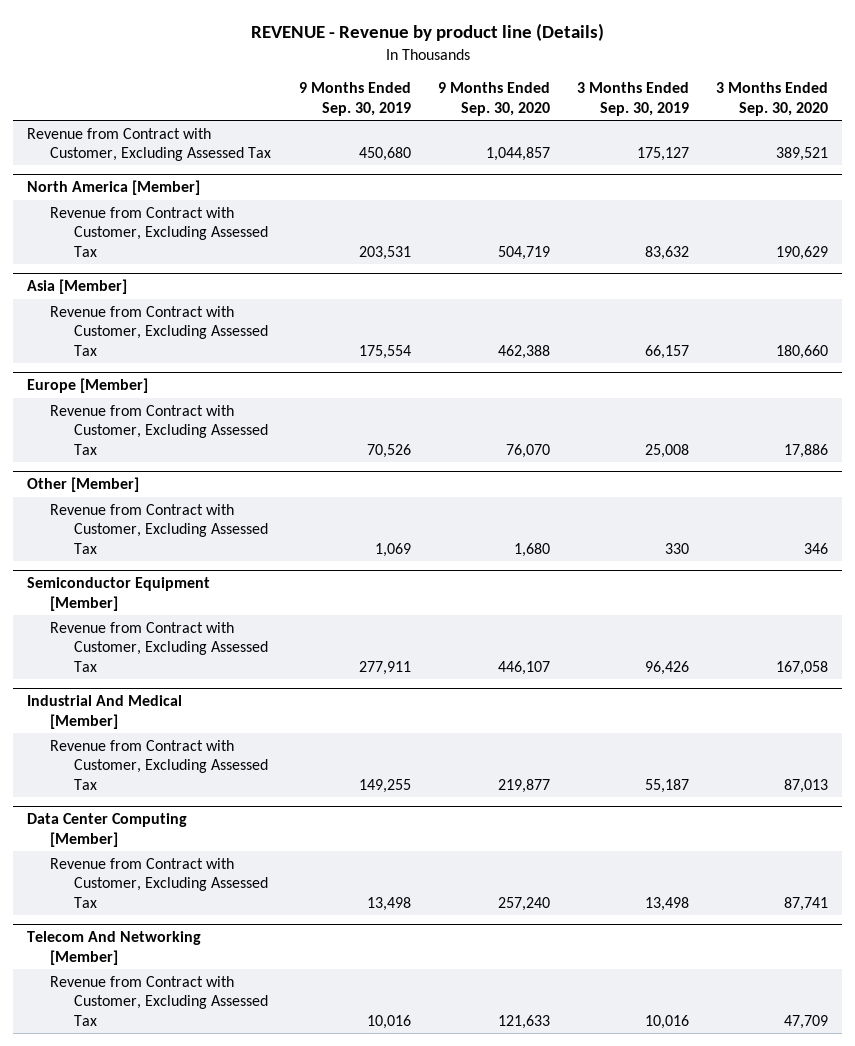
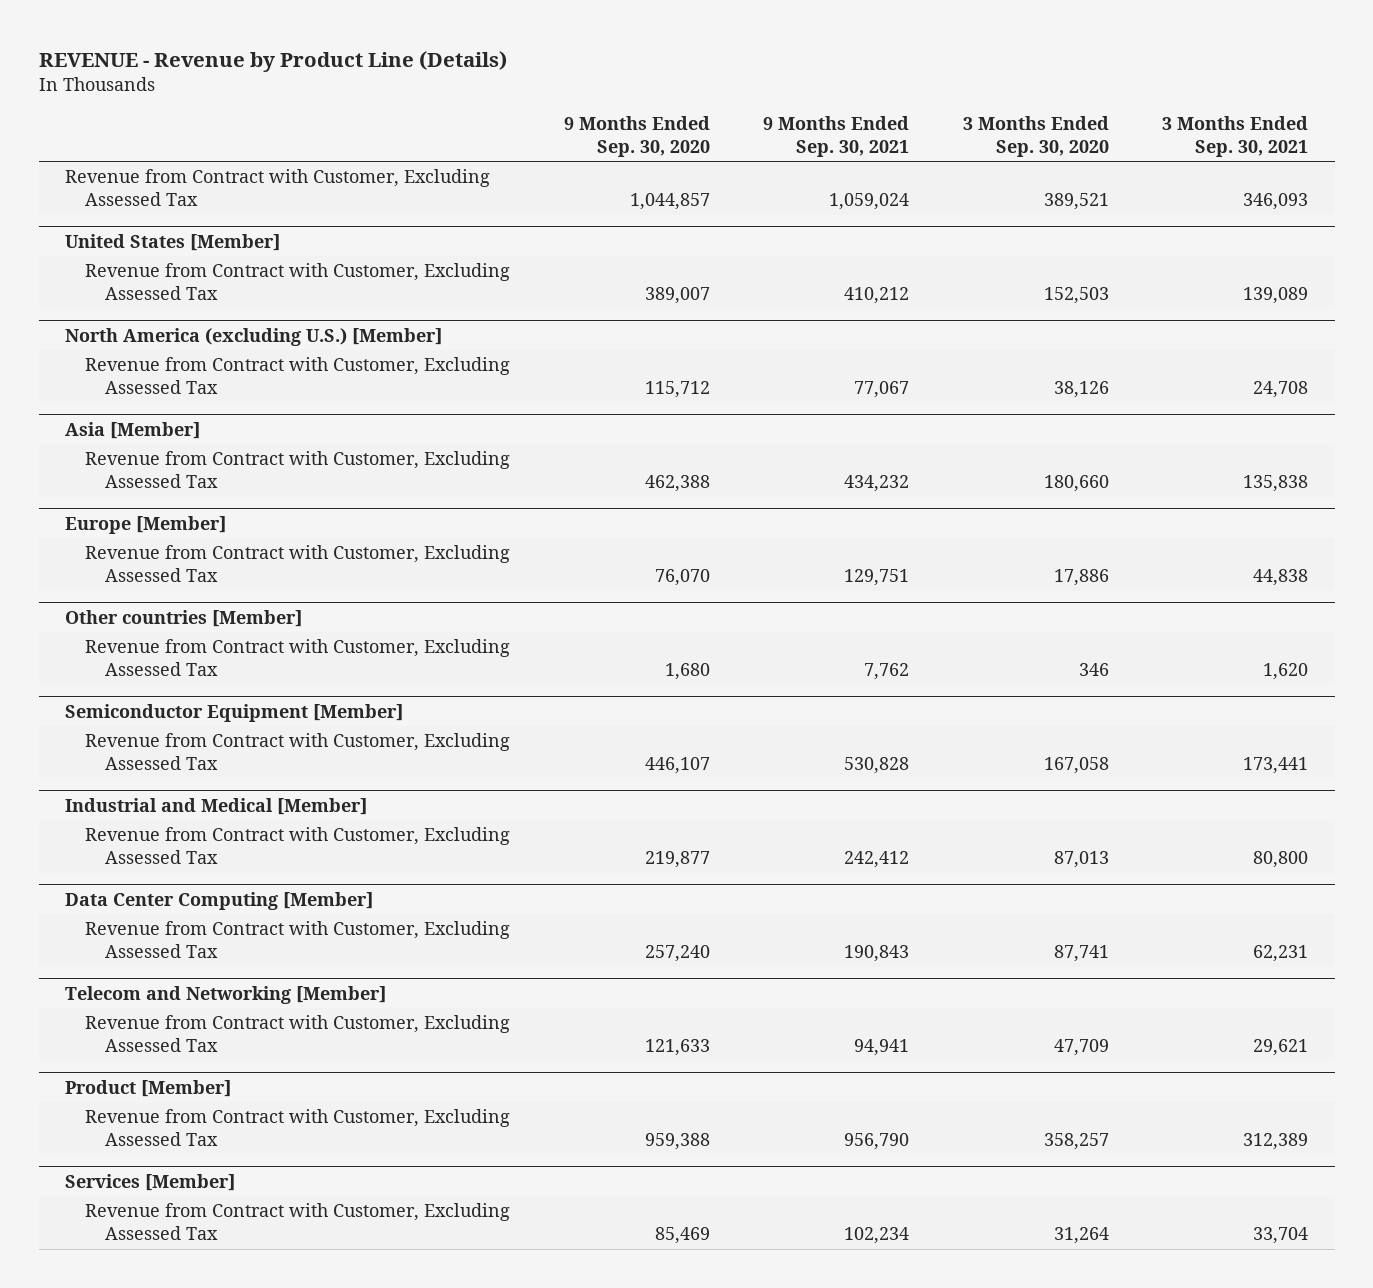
- REVENUE - Revenue by product line (Details)
+ REVENUE - Revenue by Product Line (Details)
- | 9 Months Ended Sep. 30, 2019 | 9 Months Ended Sep. 30, 2020 | 3 Months Ended Sep. 30, 2019 | 3 Months Ended Sep. 30, 2020
+ | 9 Months Ended Sep. 30, 2020 | 9 Months Ended Sep. 30, 2021 | 3 Months Ended Sep. 30, 2020 | 3 Months Ended Sep. 30, 2021
- North America [Member]
- Revenue from Contract with Customer, Excluding Assessed Tax | 203,531 | 504,719 | 83,632 | 190,629
+ United States [Member]
+ Revenue from Contract with Customer, Excluding Assessed Tax | 389,007 | 410,212 | 152,503 | 139,089
+ North America (excluding U.S.) [Member]
+ Revenue from Contract with Customer, Excluding Assessed Tax | 115,712 | 77,067 | 38,126 | 24,708
- Other [Member]
+ Other countries [Member]
- Industrial And Medical [Member]
+ Industrial and Medical [Member]
- Telecom And Networking [Member]
+ Telecom and Networking [Member]
+ Product [Member]
+ Revenue from Contract with Customer, Excluding Assessed Tax | 959,388 | 956,790 | 358,257 | 312,389
+ Services [Member]
+ Revenue from Contract with Customer, Excluding Assessed Tax | 85,469 | 102,234 | 31,264 | 33,704

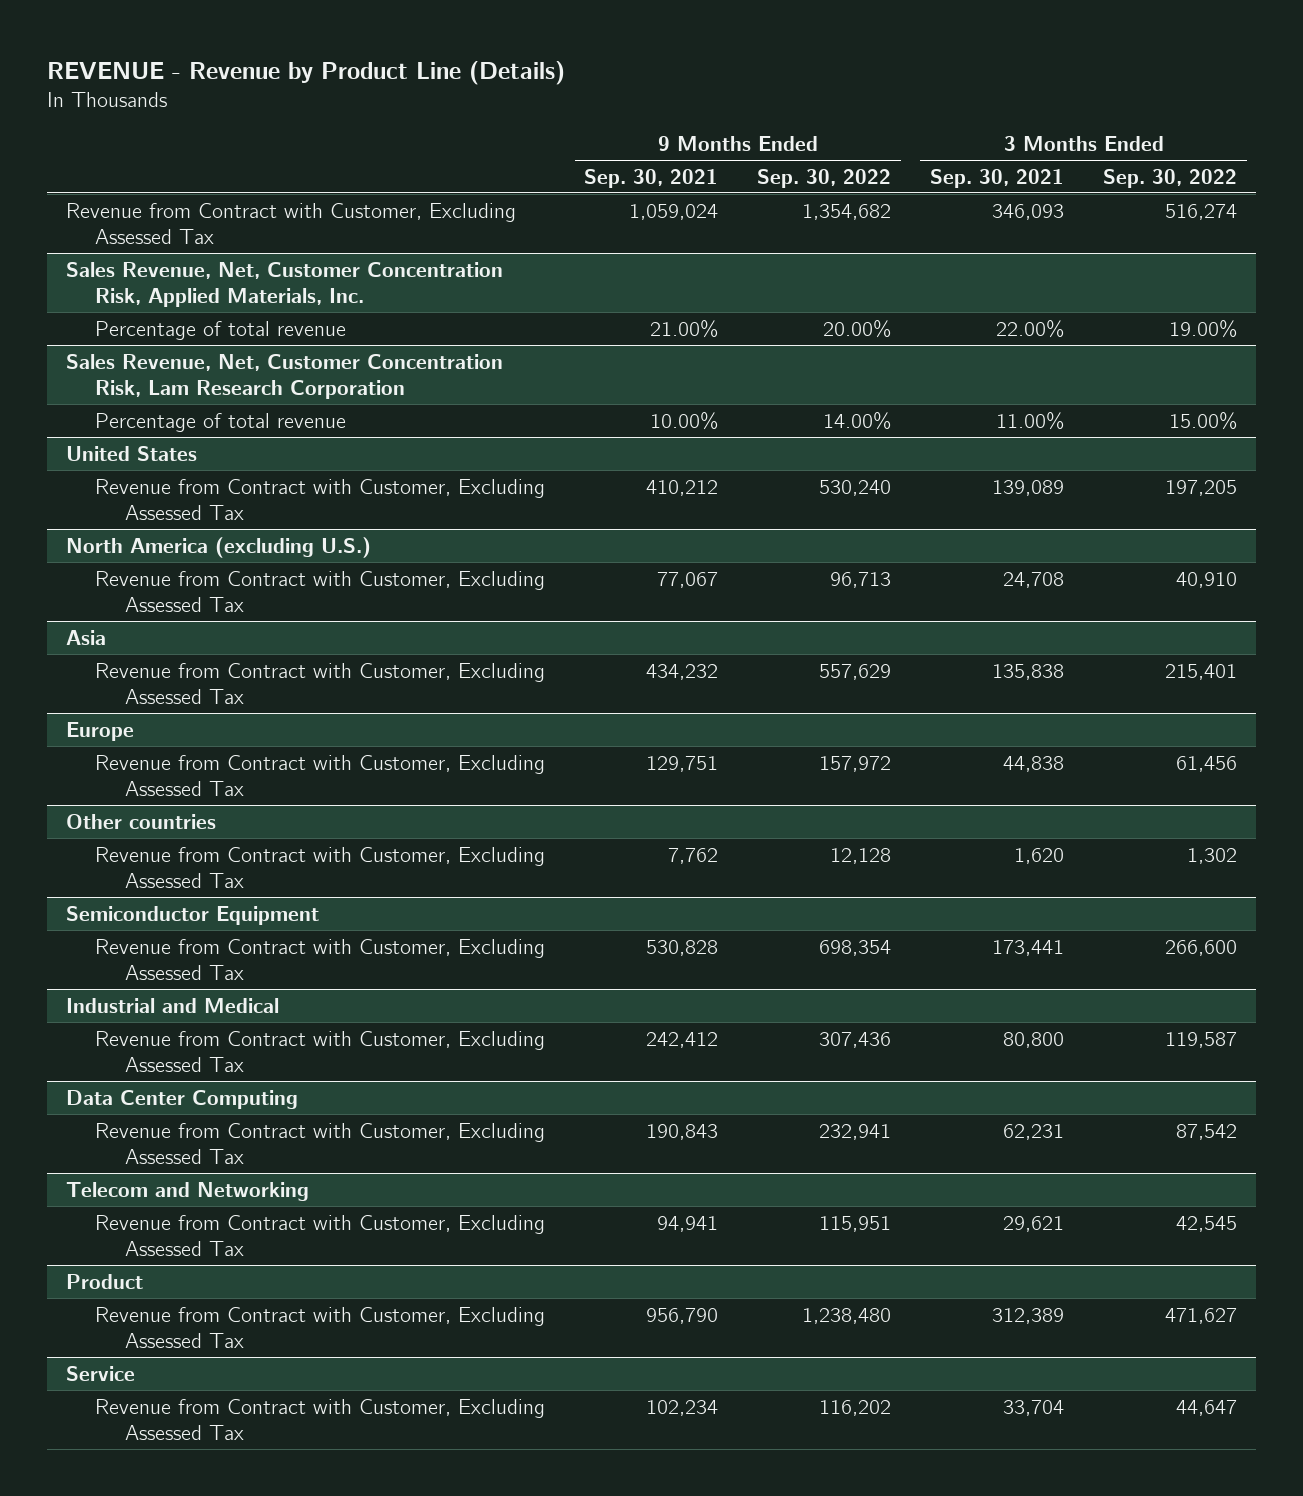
- | 9 Months Ended Sep. 30, 2020 | 9 Months Ended Sep. 30, 2021 | 3 Months Ended Sep. 30, 2020 | 3 Months Ended Sep. 30, 2021
+ | 9 Months Ended Sep. 30, 2021 | 9 Months Ended Sep. 30, 2022 | 3 Months Ended Sep. 30, 2021 | 3 Months Ended Sep. 30, 2022
- United States [Member]
+ Sales Revenue, Net, Customer Concentration Risk, Applied Materials, Inc.
+ Percentage of total revenue | 21.00% | 20.00% | 22.00% | 19.00%
+ Sales Revenue, Net, Customer Concentration Risk, Lam Research Corporation
+ Percentage of total revenue | 10.00% | 14.00% | 11.00% | 15.00%
+ United States
- North America (excluding U.S.) [Member]
+ North America (excluding U.S.)
- Asia [Member]
+ Asia
- Europe [Member]
+ Europe
- Other countries [Member]
+ Other countries
- Semiconductor Equipment [Member]
+ Semiconductor Equipment
- Industrial and Medical [Member]
+ Industrial and Medical
- Data Center Computing [Member]
+ Data Center Computing
- Telecom and Networking [Member]
+ Telecom and Networking
- Product [Member]
+ Product
- Services [Member]
+ Service

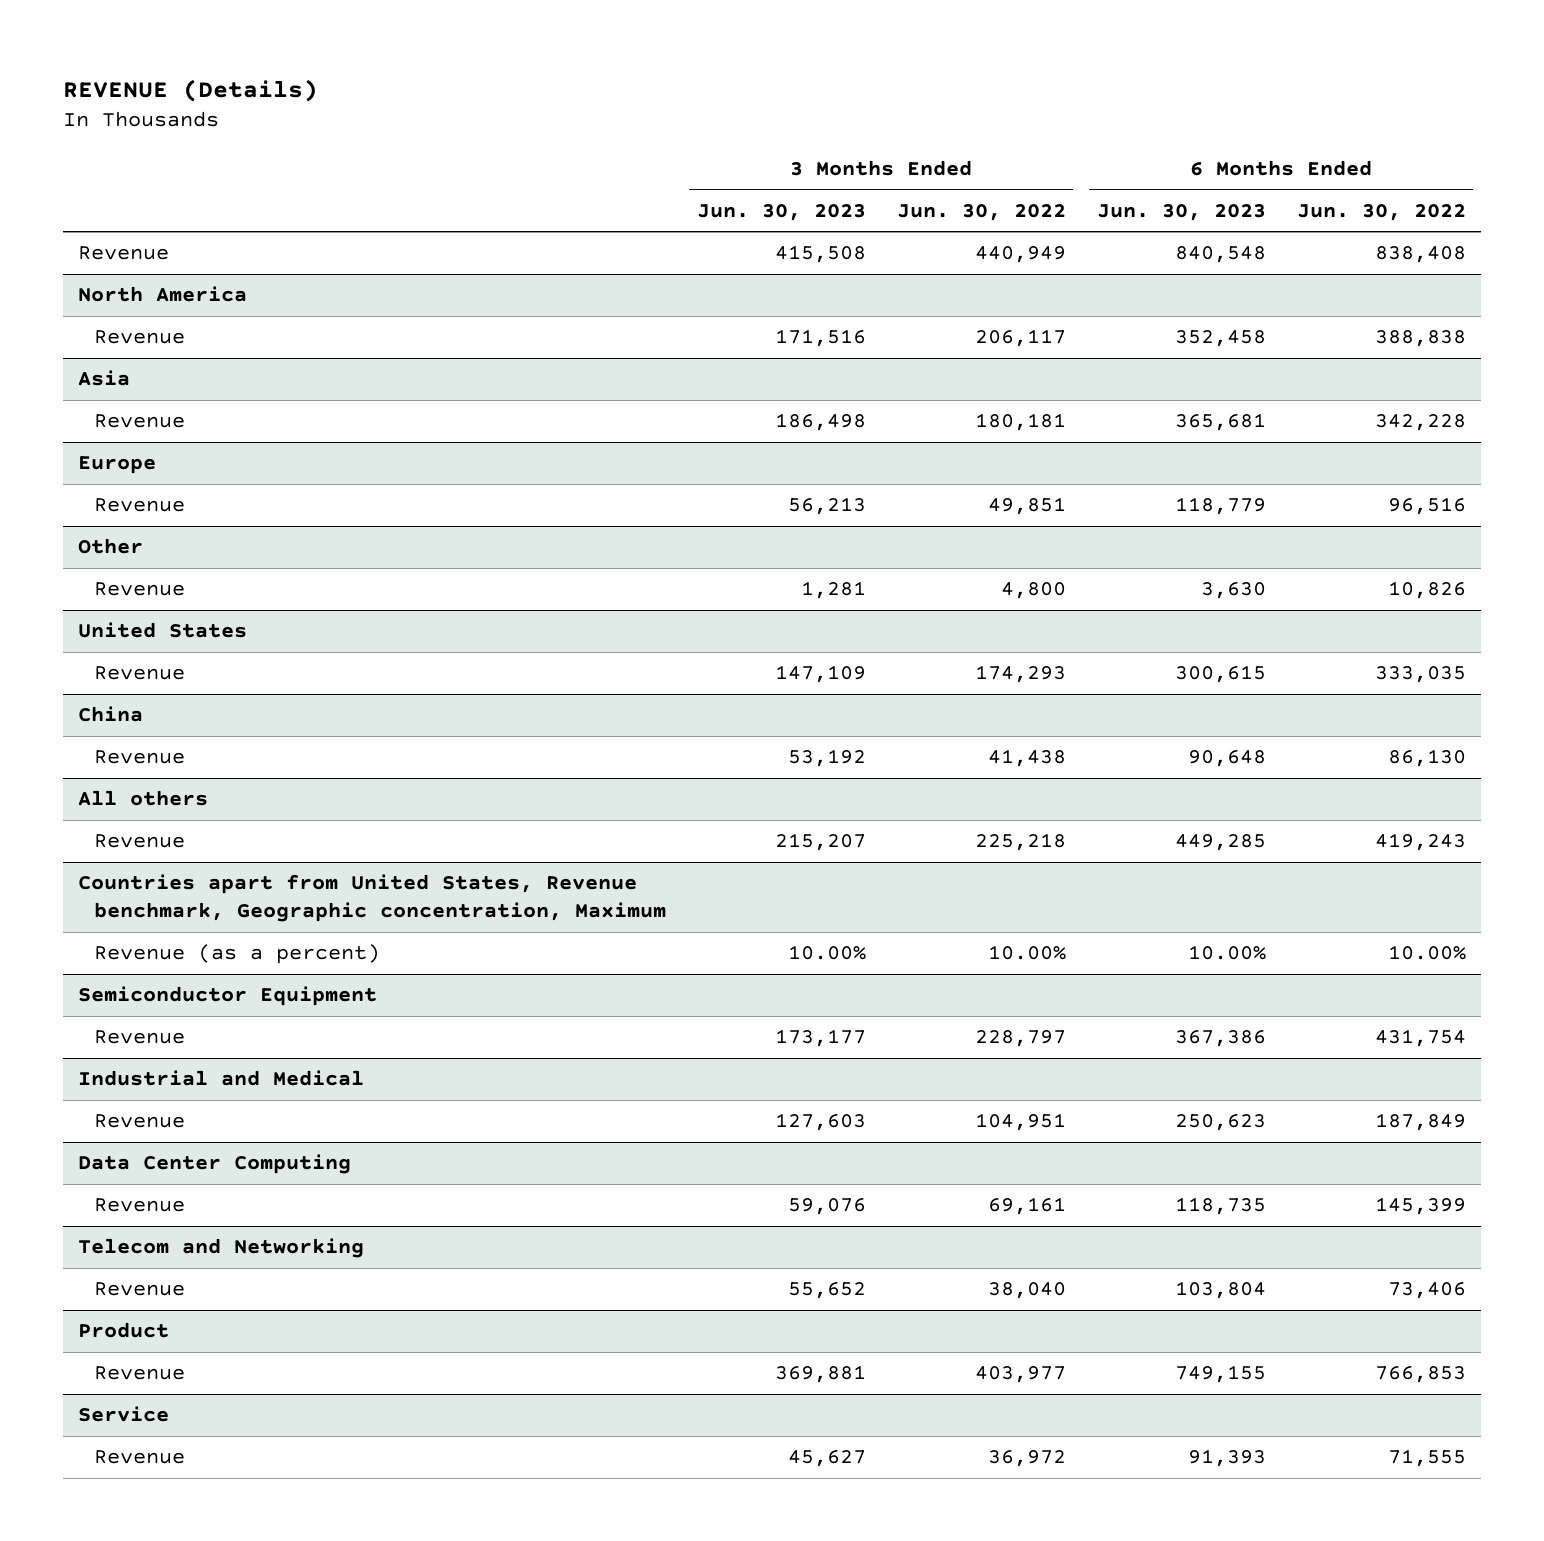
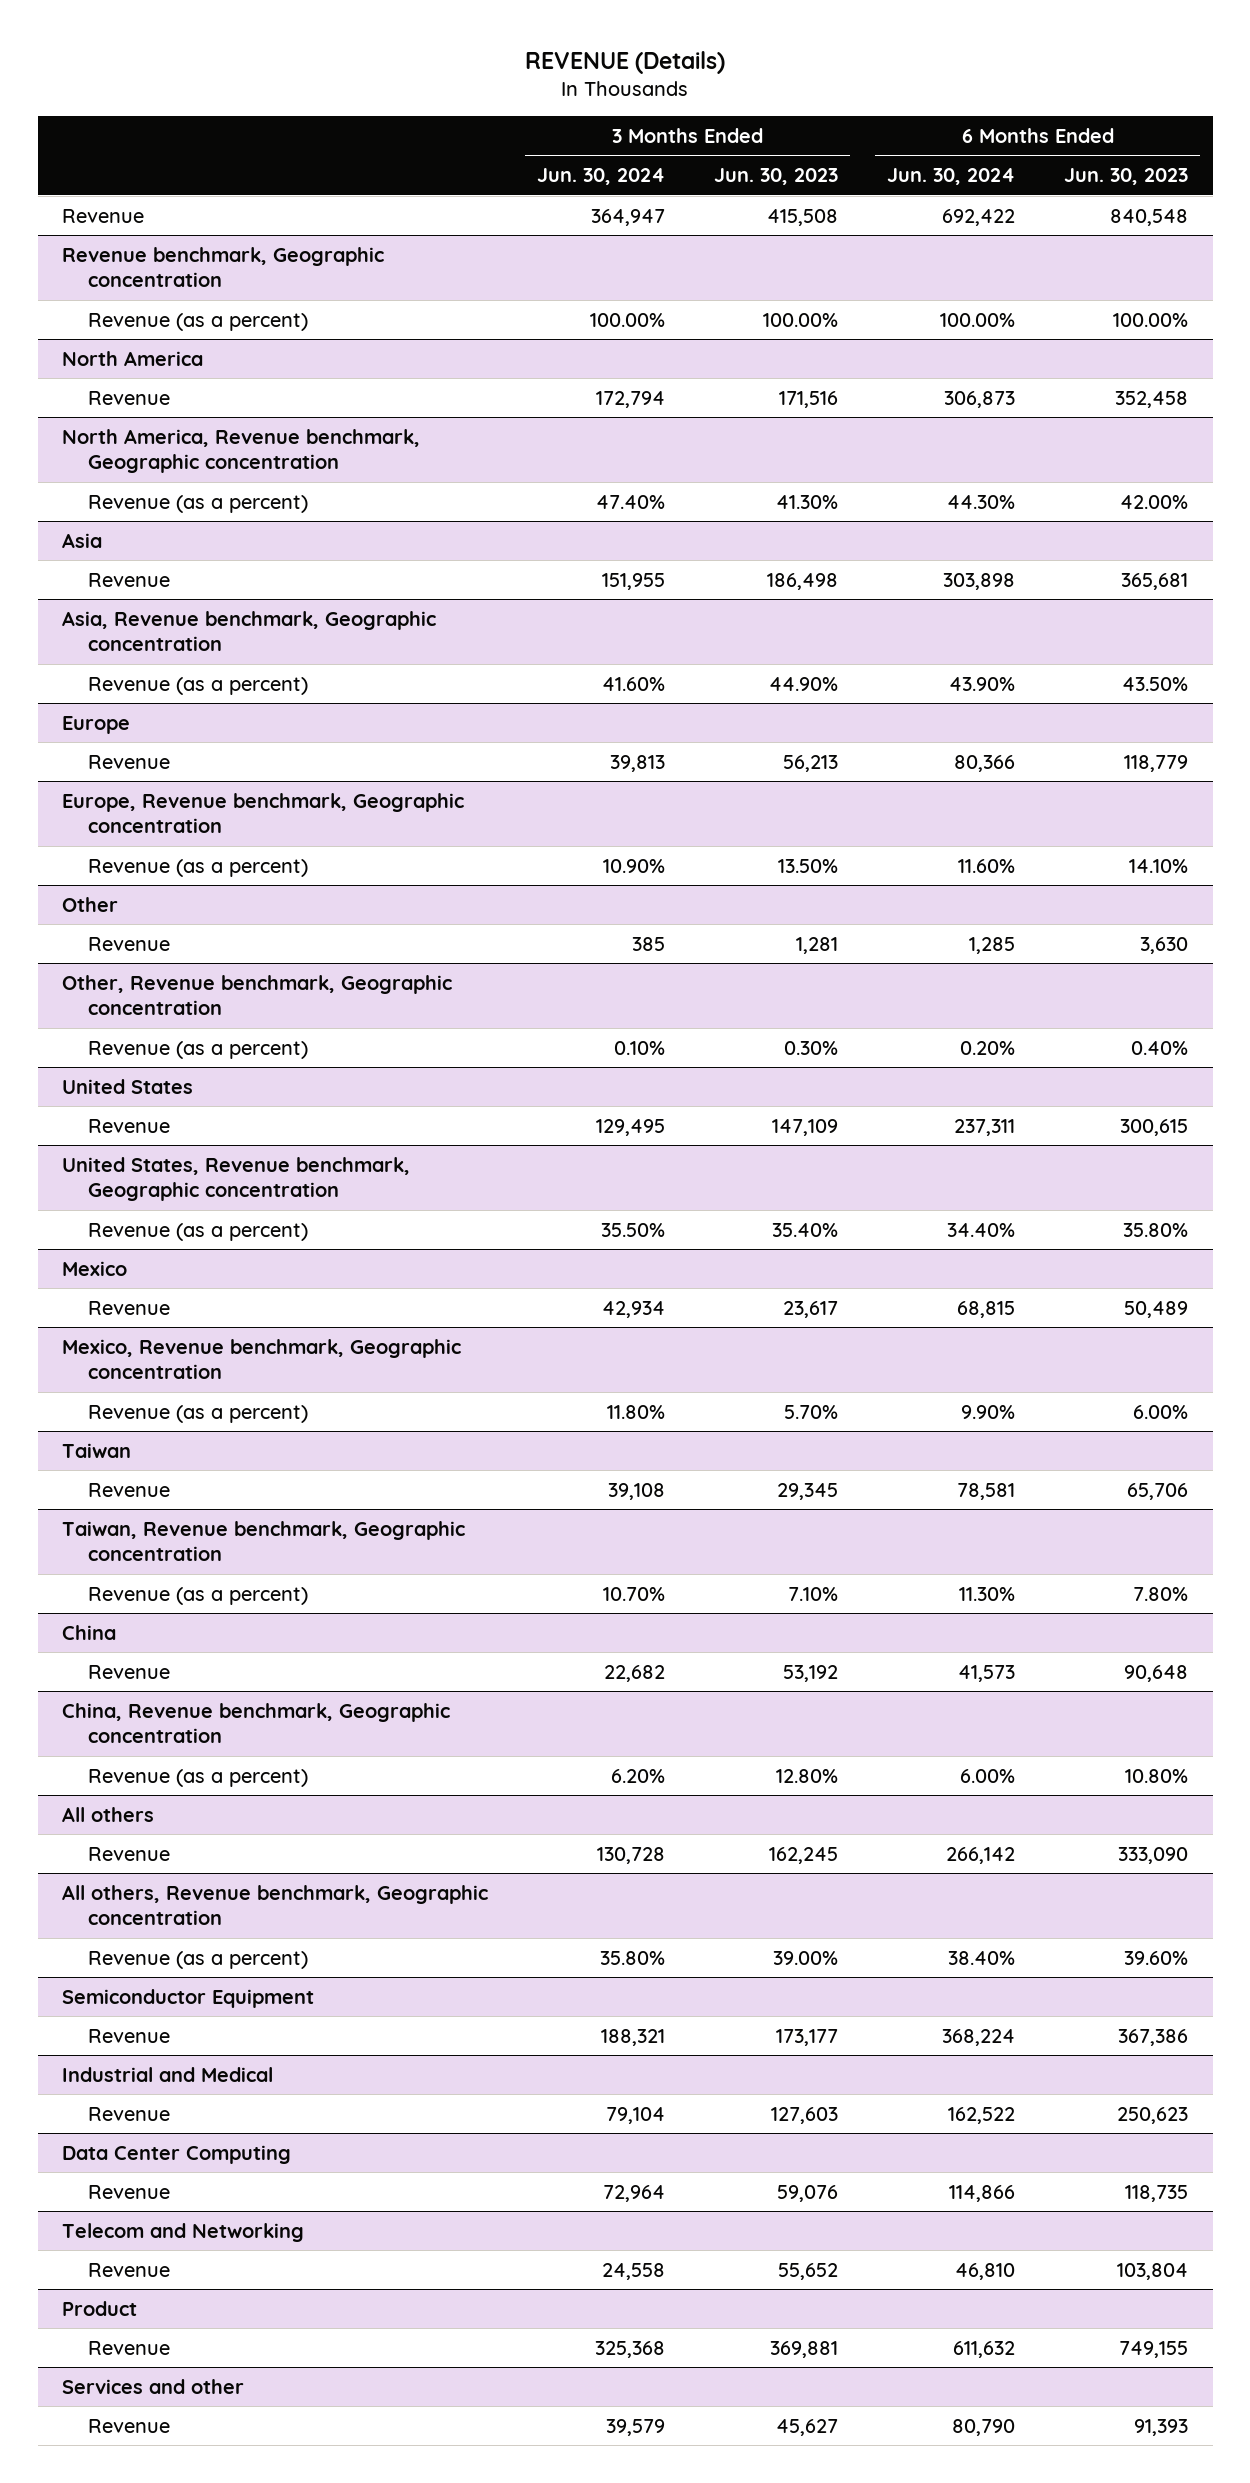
- | 3 Months Ended Jun. 30, 2023 | 3 Months Ended Jun. 30, 2022 | 6 Months Ended Jun. 30, 2023 | 6 Months Ended Jun. 30, 2022
+ | 3 Months Ended Jun. 30, 2024 | 3 Months Ended Jun. 30, 2023 | 6 Months Ended Jun. 30, 2024 | 6 Months Ended Jun. 30, 2023
+ Revenue benchmark, Geographic concentration
+ Revenue (as a percent) | 100.00% | 100.00% | 100.00% | 100.00%
+ North America, Revenue benchmark, Geographic concentration
+ Revenue (as a percent) | 47.40% | 41.30% | 44.30% | 42.00%
+ Asia, Revenue benchmark, Geographic concentration
+ Revenue (as a percent) | 41.60% | 44.90% | 43.90% | 43.50%
+ Europe, Revenue benchmark, Geographic concentration
+ Revenue (as a percent) | 10.90% | 13.50% | 11.60% | 14.10%
+ Other, Revenue benchmark, Geographic concentration
+ Revenue (as a percent) | 0.10% | 0.30% | 0.20% | 0.40%
+ United States, Revenue benchmark, Geographic concentration
+ Revenue (as a percent) | 35.50% | 35.40% | 34.40% | 35.80%
+ Mexico
+ Revenue | 42,934 | 23,617 | 68,815 | 50,489
+ Mexico, Revenue benchmark, Geographic concentration
+ Revenue (as a percent) | 11.80% | 5.70% | 9.90% | 6.00%
+ Taiwan
+ Revenue | 39,108 | 29,345 | 78,581 | 65,706
+ Taiwan, Revenue benchmark, Geographic concentration
+ Revenue (as a percent) | 10.70% | 7.10% | 11.30% | 7.80%
+ China, Revenue benchmark, Geographic concentration
+ Revenue (as a percent) | 6.20% | 12.80% | 6.00% | 10.80%
@ All others
- Revenue | 215,207 | 225,218 | 449,285 | 419,243
- Countries apart from United States, Revenue benchmark, Geographic concentration, Maximum
- Revenue (as a percent) | 10.00% | 10.00% | 10.00% | 10.00%
@ All others
+ Revenue | 130,728 | 162,245 | 266,142 | 333,090
+ All others, Revenue benchmark, Geographic concentration
+ Revenue (as a percent) | 35.80% | 39.00% | 38.40% | 39.60%
- Service
+ Services and other

